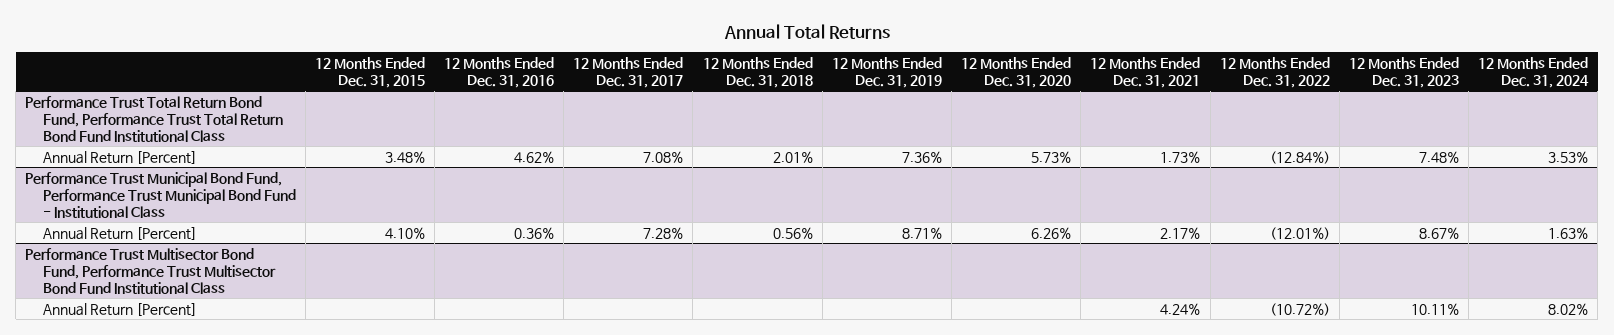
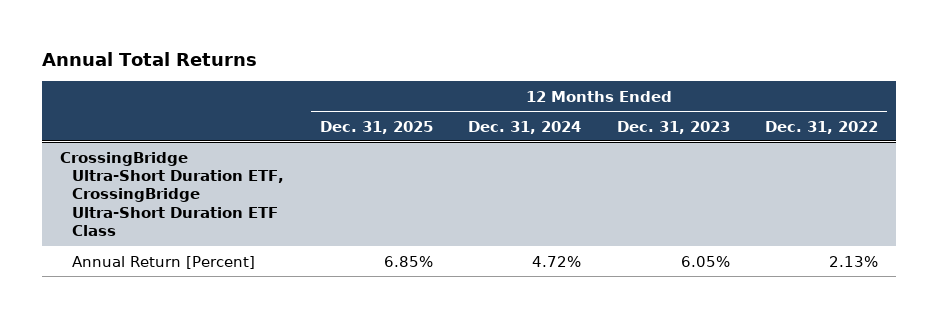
- | 12 Months Ended Dec. 31, 2015 | 12 Months Ended Dec. 31, 2016 | 12 Months Ended Dec. 31, 2017 | 12 Months Ended Dec. 31, 2018 | 12 Months Ended Dec. 31, 2019 | 12 Months Ended Dec. 31, 2020 | 12 Months Ended Dec. 31, 2021 | 12 Months Ended Dec. 31, 2022 | 12 Months Ended Dec. 31, 2023 | 12 Months Ended Dec. 31, 2024
+ | 12 Months Ended Dec. 31, 2025 | 12 Months Ended Dec. 31, 2024 | 12 Months Ended Dec. 31, 2023 | 12 Months Ended Dec. 31, 2022
- Performance Trust Total Return Bond Fund, Performance Trust Total Return Bond Fund Institutional Class
- Annual Return [Percent] | 3.48% | 4.62% | 7.08% | 2.01% | 7.36% | 5.73% | 1.73% | (12.84%) | 7.48% | 3.53%
- Performance Trust Municipal Bond Fund, Performance Trust Municipal Bond Fund - Institutional Class
- Annual Return [Percent] | 4.10% | 0.36% | 7.28% | 0.56% | 8.71% | 6.26% | 2.17% | (12.01%) | 8.67% | 1.63%
- Performance Trust Multisector Bond Fund, Performance Trust Multisector Bond Fund Institutional Class
- Annual Return [Percent] | | | | | | | 4.24% | (10.72%) | 10.11% | 8.02%
+ CrossingBridge Ultra-Short Duration ETF, CrossingBridge Ultra-Short Duration ETF Class
+ Annual Return [Percent] | 6.85% | 4.72% | 6.05% | 2.13%

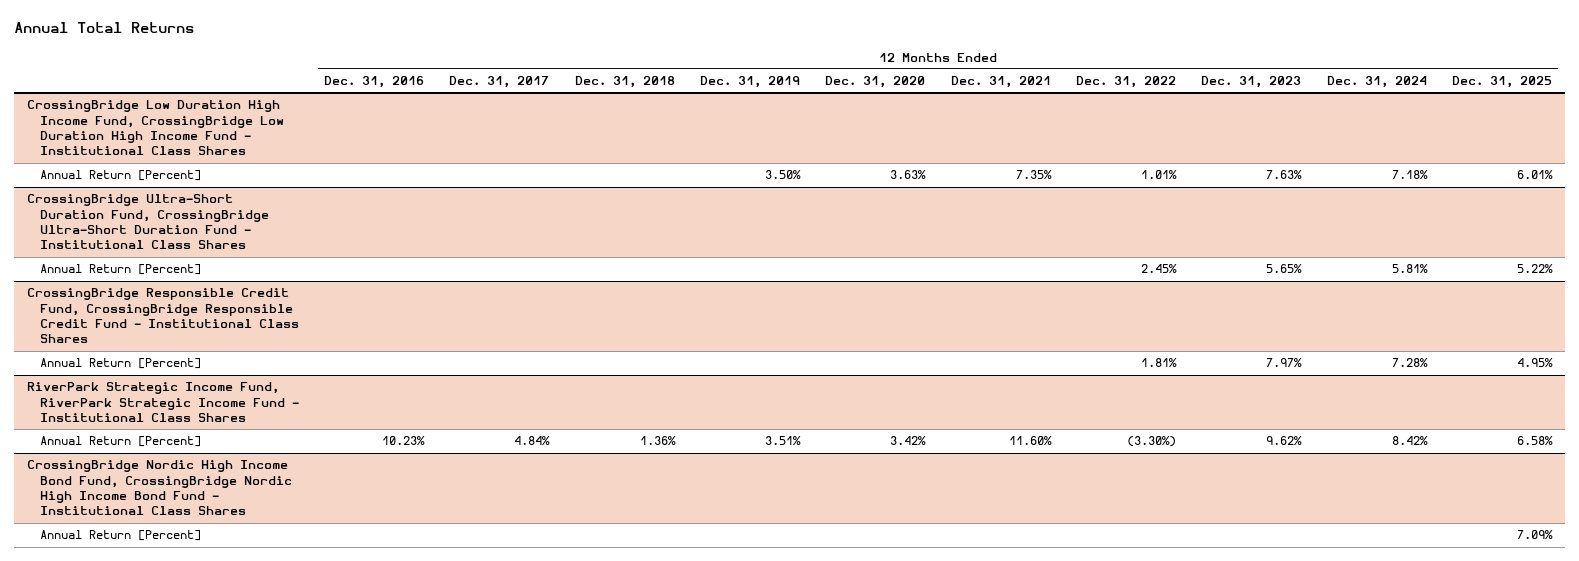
- | 12 Months Ended Dec. 31, 2025 | 12 Months Ended Dec. 31, 2024 | 12 Months Ended Dec. 31, 2023 | 12 Months Ended Dec. 31, 2022
+ | 12 Months Ended Dec. 31, 2016 | 12 Months Ended Dec. 31, 2017 | 12 Months Ended Dec. 31, 2018 | 12 Months Ended Dec. 31, 2019 | 12 Months Ended Dec. 31, 2020 | 12 Months Ended Dec. 31, 2021 | 12 Months Ended Dec. 31, 2022 | 12 Months Ended Dec. 31, 2023 | 12 Months Ended Dec. 31, 2024 | 12 Months Ended Dec. 31, 2025
- CrossingBridge Ultra-Short Duration ETF, CrossingBridge Ultra-Short Duration ETF Class
- Annual Return [Percent] | 6.85% | 4.72% | 6.05% | 2.13%
+ CrossingBridge Low Duration High Income Fund, CrossingBridge Low Duration High Income Fund - Institutional Class Shares
+ Annual Return [Percent] | | | | 3.50% | 3.63% | 7.35% | 1.01% | 7.63% | 7.18% | 6.01%
+ CrossingBridge Ultra-Short Duration Fund, CrossingBridge Ultra-Short Duration Fund - Institutional Class Shares
+ Annual Return [Percent] | | | | | | | 2.45% | 5.65% | 5.81% | 5.22%
+ CrossingBridge Responsible Credit Fund, CrossingBridge Responsible Credit Fund - Institutional Class Shares
+ Annual Return [Percent] | | | | | | | 1.81% | 7.97% | 7.28% | 4.95%
+ RiverPark Strategic Income Fund, RiverPark Strategic Income Fund - Institutional Class Shares
+ Annual Return [Percent] | 10.23% | 4.84% | 1.36% | 3.51% | 3.42% | 11.60% | (3.30%) | 9.62% | 8.42% | 6.58%
+ CrossingBridge Nordic High Income Bond Fund, CrossingBridge Nordic High Income Bond Fund - Institutional Class Shares
+ Annual Return [Percent] | | | | | | | | | | 7.09%

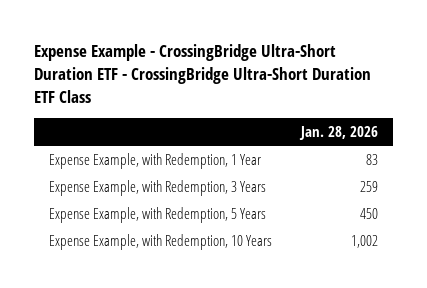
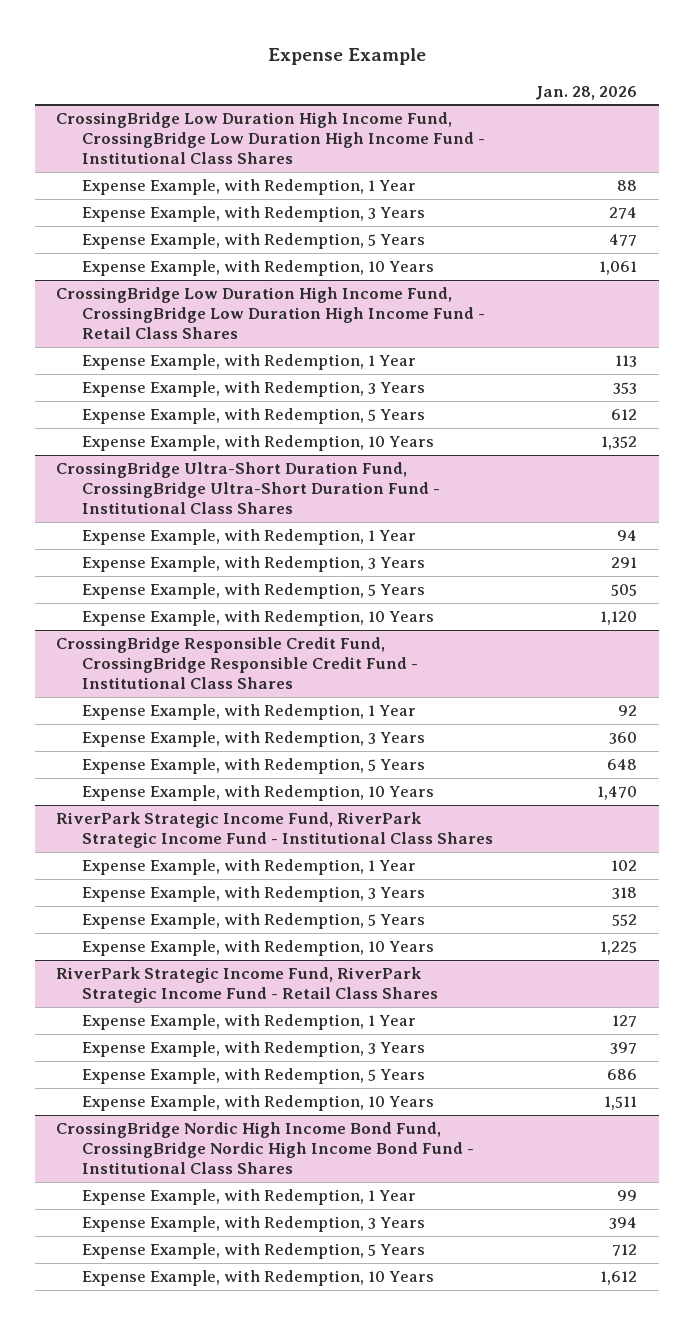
- Expense Example - CrossingBridge Ultra-Short Duration ETF - CrossingBridge Ultra-Short Duration ETF Class
+ Expense Example
- Expense Example, with Redemption, 1 Year | 83
- Expense Example, with Redemption, 3 Years | 259
- Expense Example, with Redemption, 5 Years | 450
- Expense Example, with Redemption, 10 Years | 1,002
+ CrossingBridge Low Duration High Income Fund, CrossingBridge Low Duration High Income Fund - Institutional Class Shares
+ Expense Example, with Redemption, 1 Year | 88
+ Expense Example, with Redemption, 3 Years | 274
+ Expense Example, with Redemption, 5 Years | 477
+ Expense Example, with Redemption, 10 Years | 1,061
+ CrossingBridge Low Duration High Income Fund, CrossingBridge Low Duration High Income Fund - Retail Class Shares
+ Expense Example, with Redemption, 1 Year | 113
+ Expense Example, with Redemption, 3 Years | 353
+ Expense Example, with Redemption, 5 Years | 612
+ Expense Example, with Redemption, 10 Years | 1,352
+ CrossingBridge Ultra-Short Duration Fund, CrossingBridge Ultra-Short Duration Fund - Institutional Class Shares
+ Expense Example, with Redemption, 1 Year | 94
+ Expense Example, with Redemption, 3 Years | 291
+ Expense Example, with Redemption, 5 Years | 505
+ Expense Example, with Redemption, 10 Years | 1,120
+ CrossingBridge Responsible Credit Fund, CrossingBridge Responsible Credit Fund - Institutional Class Shares
+ Expense Example, with Redemption, 1 Year | 92
+ Expense Example, with Redemption, 3 Years | 360
+ Expense Example, with Redemption, 5 Years | 648
+ Expense Example, with Redemption, 10 Years | 1,470
+ RiverPark Strategic Income Fund, RiverPark Strategic Income Fund - Institutional Class Shares
+ Expense Example, with Redemption, 1 Year | 102
+ Expense Example, with Redemption, 3 Years | 318
+ Expense Example, with Redemption, 5 Years | 552
+ Expense Example, with Redemption, 10 Years | 1,225
+ RiverPark Strategic Income Fund, RiverPark Strategic Income Fund - Retail Class Shares
+ Expense Example, with Redemption, 1 Year | 127
+ Expense Example, with Redemption, 3 Years | 397
+ Expense Example, with Redemption, 5 Years | 686
+ Expense Example, with Redemption, 10 Years | 1,511
+ CrossingBridge Nordic High Income Bond Fund, CrossingBridge Nordic High Income Bond Fund - Institutional Class Shares
+ Expense Example, with Redemption, 1 Year | 99
+ Expense Example, with Redemption, 3 Years | 394
+ Expense Example, with Redemption, 5 Years | 712
+ Expense Example, with Redemption, 10 Years | 1,612

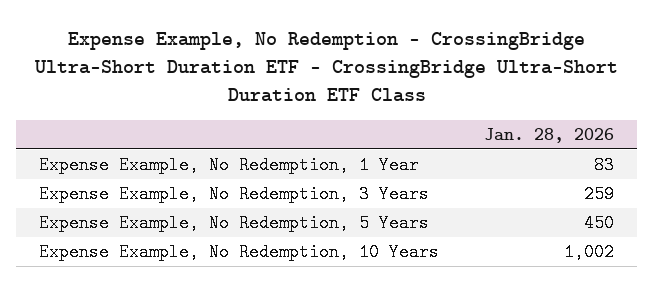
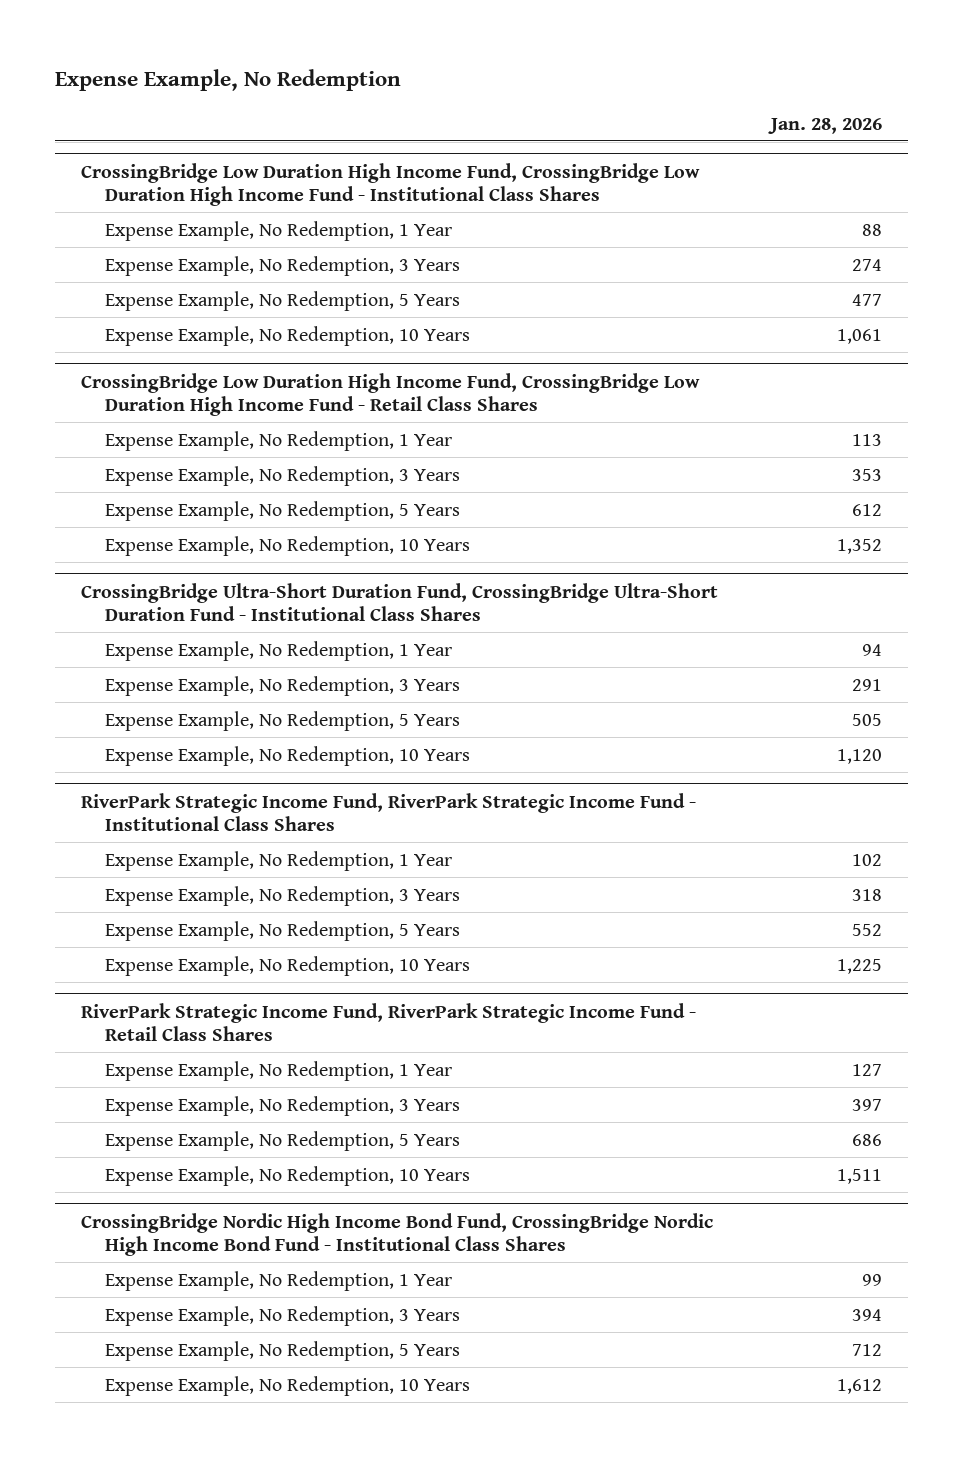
- Expense Example, No Redemption - CrossingBridge Ultra-Short Duration ETF - CrossingBridge Ultra-Short Duration ETF Class
+ Expense Example, No Redemption
- Expense Example, No Redemption, 1 Year | 83
- Expense Example, No Redemption, 3 Years | 259
- Expense Example, No Redemption, 5 Years | 450
- Expense Example, No Redemption, 10 Years | 1,002
+ CrossingBridge Low Duration High Income Fund, CrossingBridge Low Duration High Income Fund - Institutional Class Shares
+ Expense Example, No Redemption, 1 Year | 88
+ Expense Example, No Redemption, 3 Years | 274
+ Expense Example, No Redemption, 5 Years | 477
+ Expense Example, No Redemption, 10 Years | 1,061
+ CrossingBridge Low Duration High Income Fund, CrossingBridge Low Duration High Income Fund - Retail Class Shares
+ Expense Example, No Redemption, 1 Year | 113
+ Expense Example, No Redemption, 3 Years | 353
+ Expense Example, No Redemption, 5 Years | 612
+ Expense Example, No Redemption, 10 Years | 1,352
+ CrossingBridge Ultra-Short Duration Fund, CrossingBridge Ultra-Short Duration Fund - Institutional Class Shares
+ Expense Example, No Redemption, 1 Year | 94
+ Expense Example, No Redemption, 3 Years | 291
+ Expense Example, No Redemption, 5 Years | 505
+ Expense Example, No Redemption, 10 Years | 1,120
+ RiverPark Strategic Income Fund, RiverPark Strategic Income Fund - Institutional Class Shares
+ Expense Example, No Redemption, 1 Year | 102
+ Expense Example, No Redemption, 3 Years | 318
+ Expense Example, No Redemption, 5 Years | 552
+ Expense Example, No Redemption, 10 Years | 1,225
+ RiverPark Strategic Income Fund, RiverPark Strategic Income Fund - Retail Class Shares
+ Expense Example, No Redemption, 1 Year | 127
+ Expense Example, No Redemption, 3 Years | 397
+ Expense Example, No Redemption, 5 Years | 686
+ Expense Example, No Redemption, 10 Years | 1,511
+ CrossingBridge Nordic High Income Bond Fund, CrossingBridge Nordic High Income Bond Fund - Institutional Class Shares
+ Expense Example, No Redemption, 1 Year | 99
+ Expense Example, No Redemption, 3 Years | 394
+ Expense Example, No Redemption, 5 Years | 712
+ Expense Example, No Redemption, 10 Years | 1,612

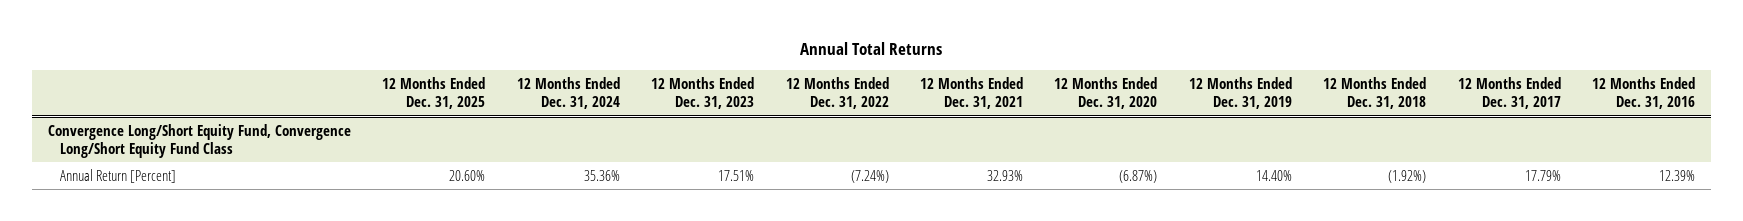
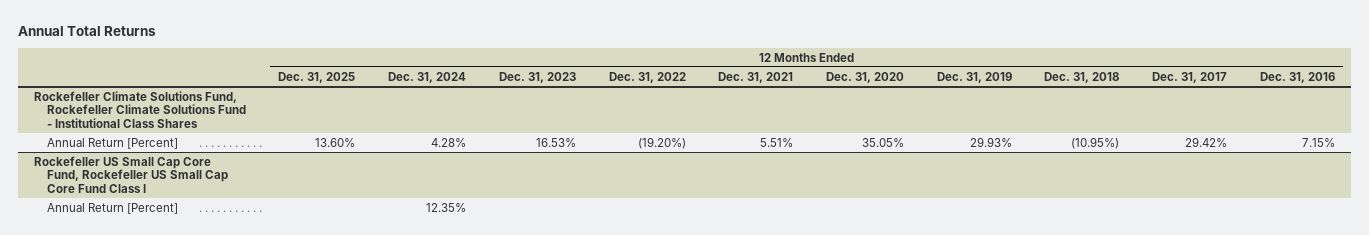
- Convergence Long/Short Equity Fund, Convergence Long/Short Equity Fund Class
- Annual Return [Percent] | 20.60% | 35.36% | 17.51% | (7.24%) | 32.93% | (6.87%) | 14.40% | (1.92%) | 17.79% | 12.39%
+ Rockefeller Climate Solutions Fund, Rockefeller Climate Solutions Fund - Institutional Class Shares
+ Annual Return [Percent] | 13.60% | 4.28% | 16.53% | (19.20%) | 5.51% | 35.05% | 29.93% | (10.95%) | 29.42% | 7.15%
+ Rockefeller US Small Cap Core Fund, Rockefeller US Small Cap Core Fund Class I
+ Annual Return [Percent] | | 12.35% | | | | | | | |

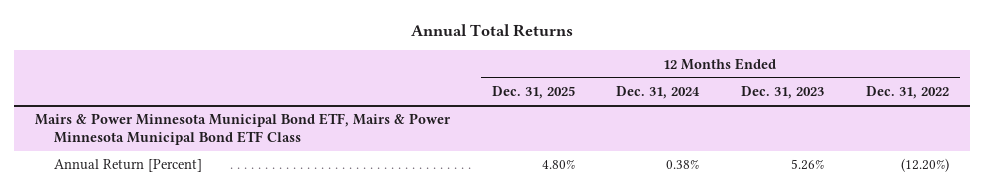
- | 12 Months Ended Dec. 31, 2025 | 12 Months Ended Dec. 31, 2024 | 12 Months Ended Dec. 31, 2023 | 12 Months Ended Dec. 31, 2022 | 12 Months Ended Dec. 31, 2021 | 12 Months Ended Dec. 31, 2020 | 12 Months Ended Dec. 31, 2019 | 12 Months Ended Dec. 31, 2018 | 12 Months Ended Dec. 31, 2017 | 12 Months Ended Dec. 31, 2016
+ | 12 Months Ended Dec. 31, 2025 | 12 Months Ended Dec. 31, 2024 | 12 Months Ended Dec. 31, 2023 | 12 Months Ended Dec. 31, 2022
- Rockefeller Climate Solutions Fund, Rockefeller Climate Solutions Fund - Institutional Class Shares
- Annual Return [Percent] | 13.60% | 4.28% | 16.53% | (19.20%) | 5.51% | 35.05% | 29.93% | (10.95%) | 29.42% | 7.15%
- Rockefeller US Small Cap Core Fund, Rockefeller US Small Cap Core Fund Class I
- Annual Return [Percent] | | 12.35% | | | | | | | |
+ Mairs & Power Minnesota Municipal Bond ETF, Mairs & Power Minnesota Municipal Bond ETF Class
+ Annual Return [Percent] | 4.80% | 0.38% | 5.26% | (12.20%)

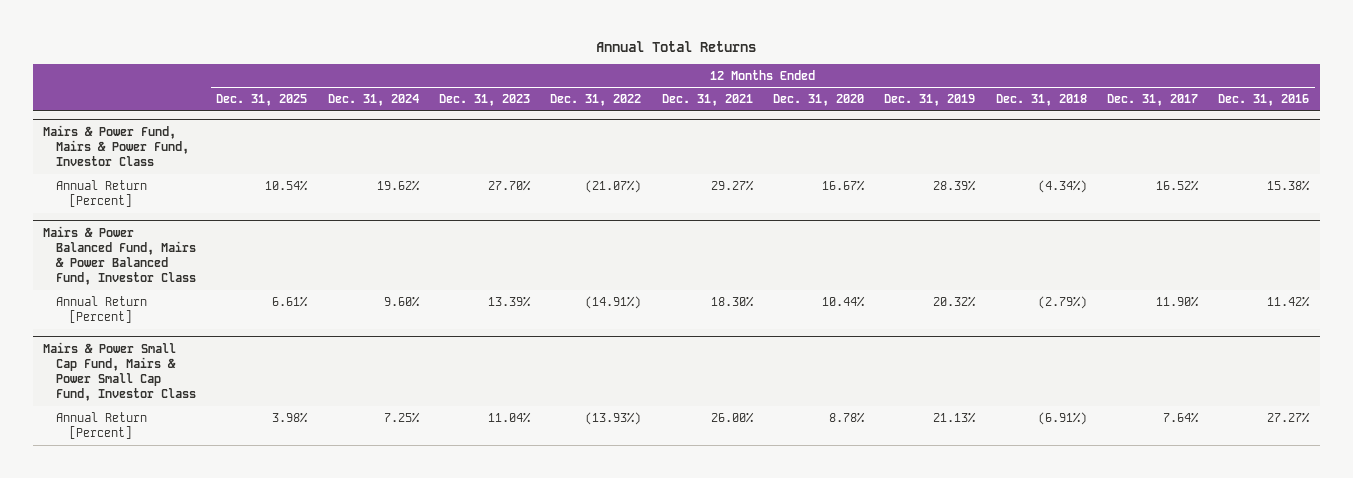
- | 12 Months Ended Dec. 31, 2025 | 12 Months Ended Dec. 31, 2024 | 12 Months Ended Dec. 31, 2023 | 12 Months Ended Dec. 31, 2022
+ | 12 Months Ended Dec. 31, 2025 | 12 Months Ended Dec. 31, 2024 | 12 Months Ended Dec. 31, 2023 | 12 Months Ended Dec. 31, 2022 | 12 Months Ended Dec. 31, 2021 | 12 Months Ended Dec. 31, 2020 | 12 Months Ended Dec. 31, 2019 | 12 Months Ended Dec. 31, 2018 | 12 Months Ended Dec. 31, 2017 | 12 Months Ended Dec. 31, 2016
- Mairs & Power Minnesota Municipal Bond ETF, Mairs & Power Minnesota Municipal Bond ETF Class
- Annual Return [Percent] | 4.80% | 0.38% | 5.26% | (12.20%)
+ Mairs & Power Fund, Mairs & Power Fund, Investor Class
+ Annual Return [Percent] | 10.54% | 19.62% | 27.70% | (21.07%) | 29.27% | 16.67% | 28.39% | (4.34%) | 16.52% | 15.38%
+ Mairs & Power Balanced Fund, Mairs & Power Balanced Fund, Investor Class
+ Annual Return [Percent] | 6.61% | 9.60% | 13.39% | (14.91%) | 18.30% | 10.44% | 20.32% | (2.79%) | 11.90% | 11.42%
+ Mairs & Power Small Cap Fund, Mairs & Power Small Cap Fund, Investor Class
+ Annual Return [Percent] | 3.98% | 7.25% | 11.04% | (13.93%) | 26.00% | 8.78% | 21.13% | (6.91%) | 7.64% | 27.27%

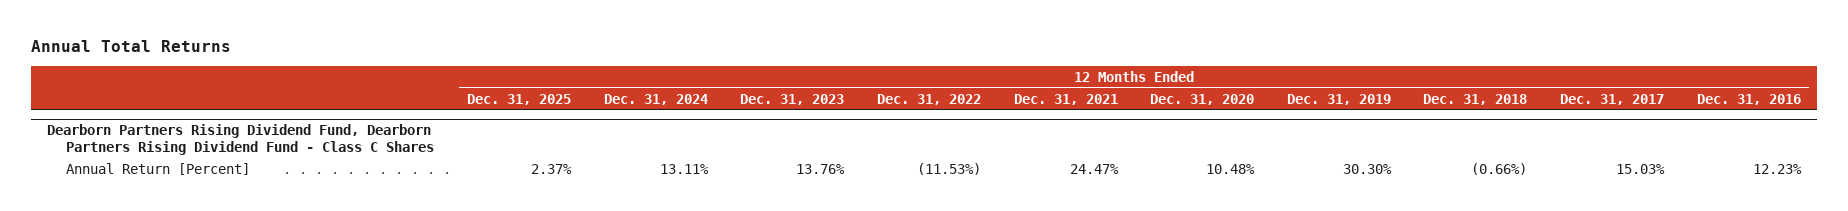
- Mairs & Power Fund, Mairs & Power Fund, Investor Class
- Annual Return [Percent] | 10.54% | 19.62% | 27.70% | (21.07%) | 29.27% | 16.67% | 28.39% | (4.34%) | 16.52% | 15.38%
- Mairs & Power Balanced Fund, Mairs & Power Balanced Fund, Investor Class
- Annual Return [Percent] | 6.61% | 9.60% | 13.39% | (14.91%) | 18.30% | 10.44% | 20.32% | (2.79%) | 11.90% | 11.42%
- Mairs & Power Small Cap Fund, Mairs & Power Small Cap Fund, Investor Class
- Annual Return [Percent] | 3.98% | 7.25% | 11.04% | (13.93%) | 26.00% | 8.78% | 21.13% | (6.91%) | 7.64% | 27.27%
+ Dearborn Partners Rising Dividend Fund, Dearborn Partners Rising Dividend Fund - Class C Shares
+ Annual Return [Percent] | 2.37% | 13.11% | 13.76% | (11.53%) | 24.47% | 10.48% | 30.30% | (0.66%) | 15.03% | 12.23%

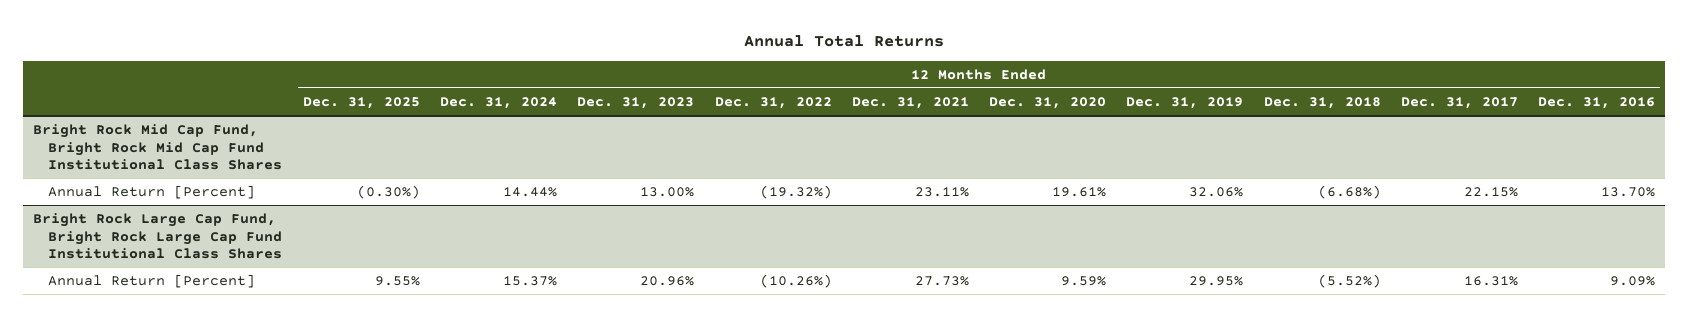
- Dearborn Partners Rising Dividend Fund, Dearborn Partners Rising Dividend Fund - Class C Shares
- Annual Return [Percent] | 2.37% | 13.11% | 13.76% | (11.53%) | 24.47% | 10.48% | 30.30% | (0.66%) | 15.03% | 12.23%
+ Bright Rock Mid Cap Fund, Bright Rock Mid Cap Fund Institutional Class Shares
+ Annual Return [Percent] | (0.30%) | 14.44% | 13.00% | (19.32%) | 23.11% | 19.61% | 32.06% | (6.68%) | 22.15% | 13.70%
+ Bright Rock Large Cap Fund, Bright Rock Large Cap Fund Institutional Class Shares
+ Annual Return [Percent] | 9.55% | 15.37% | 20.96% | (10.26%) | 27.73% | 9.59% | 29.95% | (5.52%) | 16.31% | 9.09%

